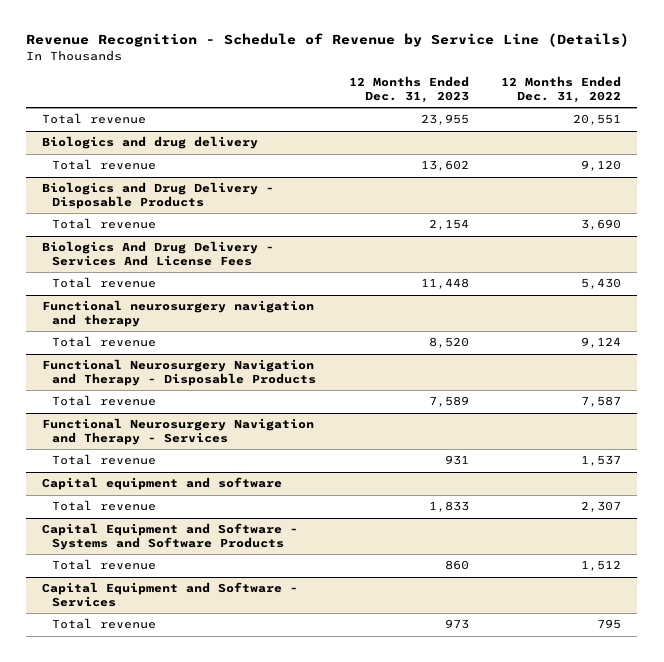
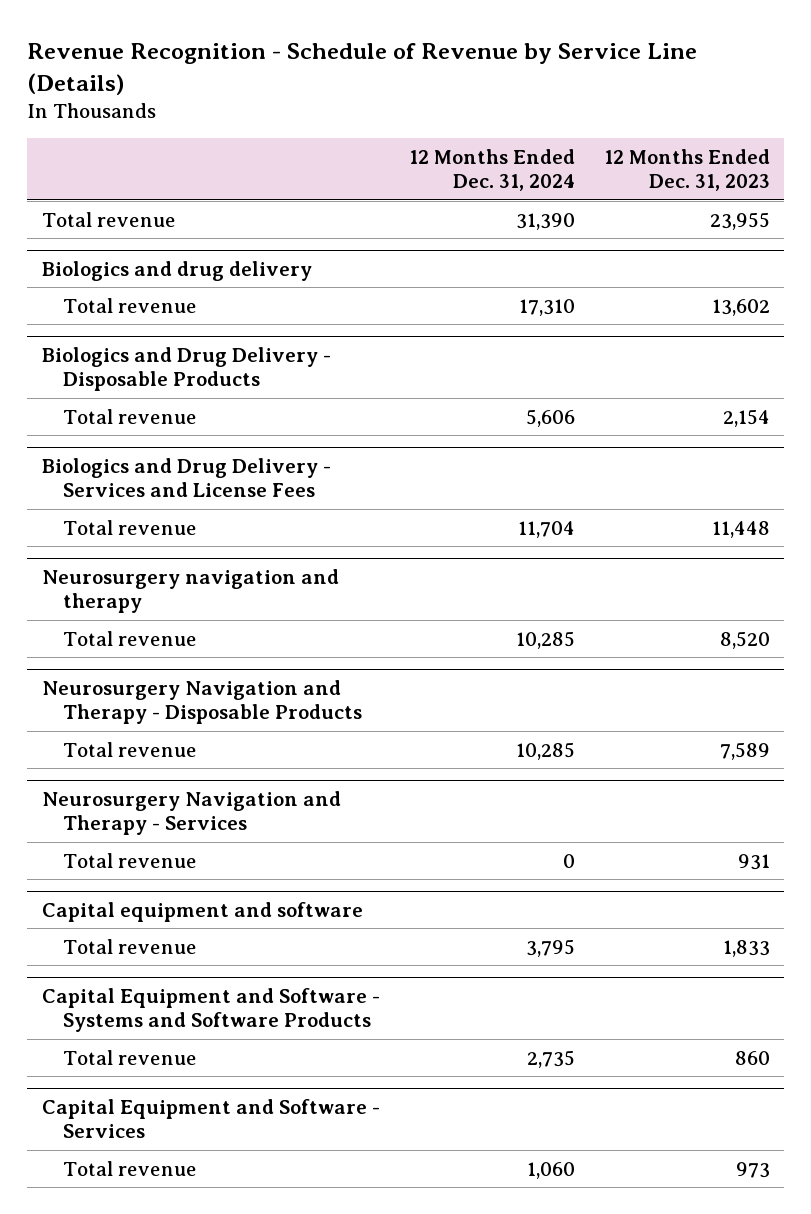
- | 12 Months Ended Dec. 31, 2023 | 12 Months Ended Dec. 31, 2022
+ | 12 Months Ended Dec. 31, 2024 | 12 Months Ended Dec. 31, 2023
- Biologics And Drug Delivery - Services And License Fees
+ Biologics and Drug Delivery - Services and License Fees
- Functional neurosurgery navigation and therapy
+ Neurosurgery navigation and therapy
- Functional Neurosurgery Navigation and Therapy - Disposable Products
+ Neurosurgery Navigation and Therapy - Disposable Products
- Functional Neurosurgery Navigation and Therapy - Services
+ Neurosurgery Navigation and Therapy - Services

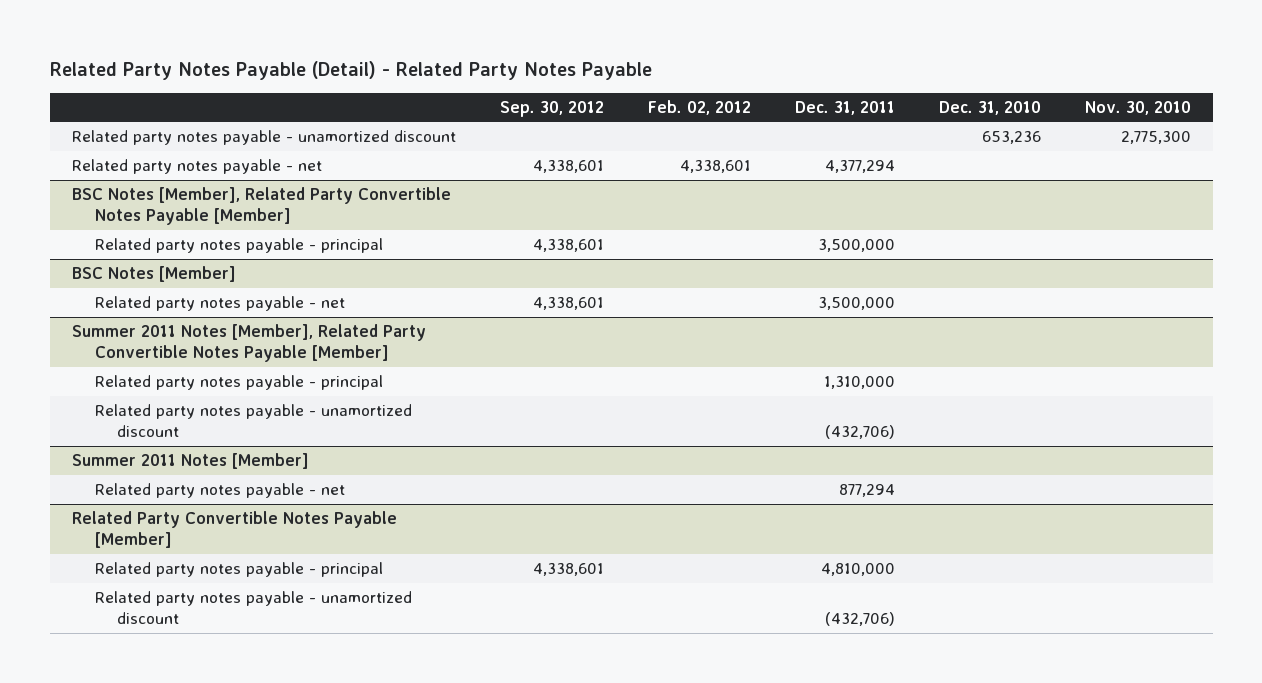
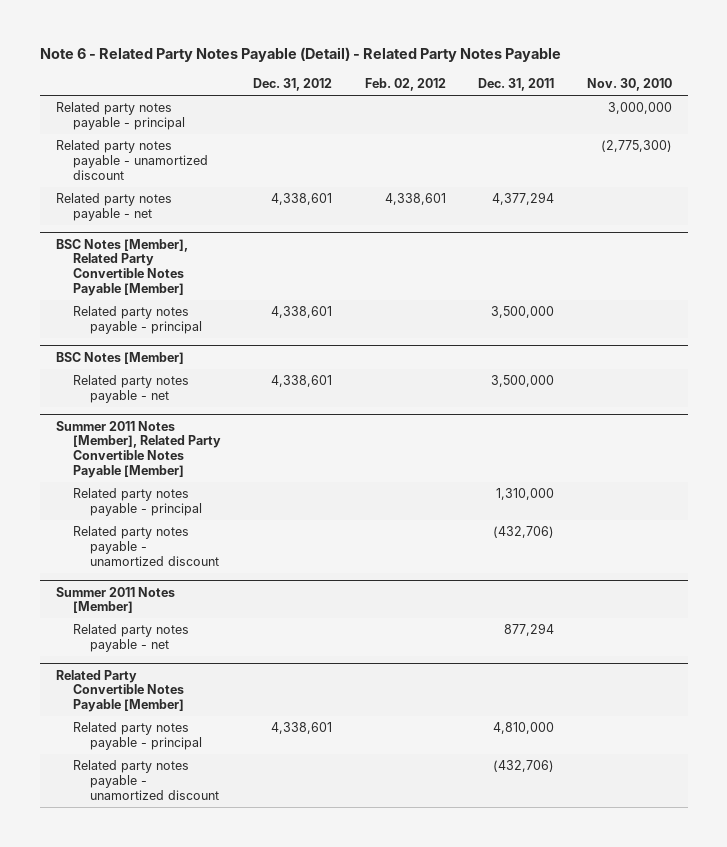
- Related Party Notes Payable (Detail) - Related Party Notes Payable
+ Note 6 - Related Party Notes Payable (Detail) - Related Party Notes Payable
- | Sep. 30, 2012 | Feb. 02, 2012 | Dec. 31, 2011 | Dec. 31, 2010 | Nov. 30, 2010
+ | Dec. 31, 2012 | Feb. 02, 2012 | Dec. 31, 2011 | Nov. 30, 2010
- Related party notes payable - unamortized discount | | | | 653,236 | 2,775,300
+ Related party notes payable - principal | | | | 3,000,000
+ Related party notes payable - unamortized discount | | | | (2,775,300)

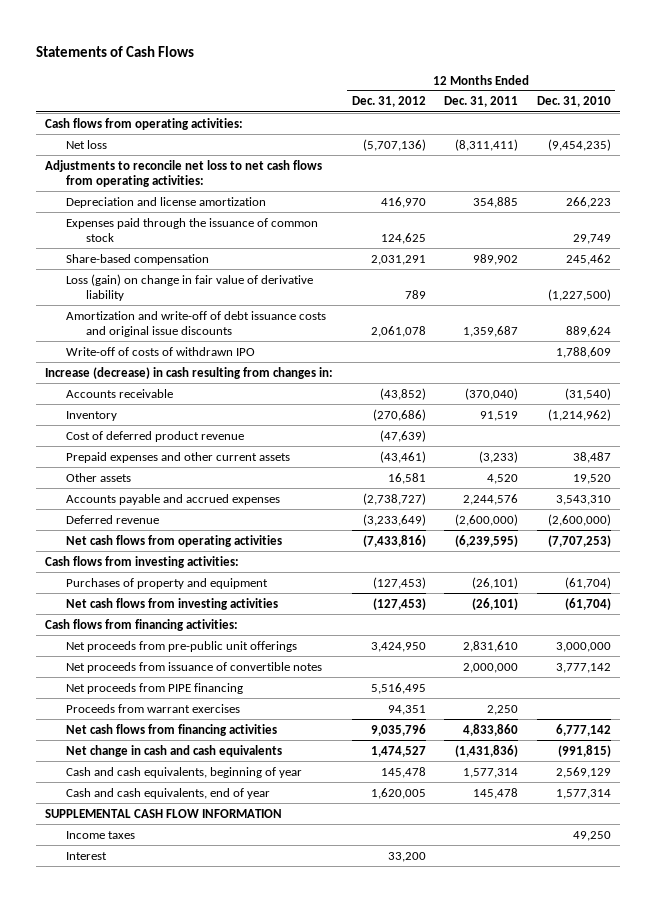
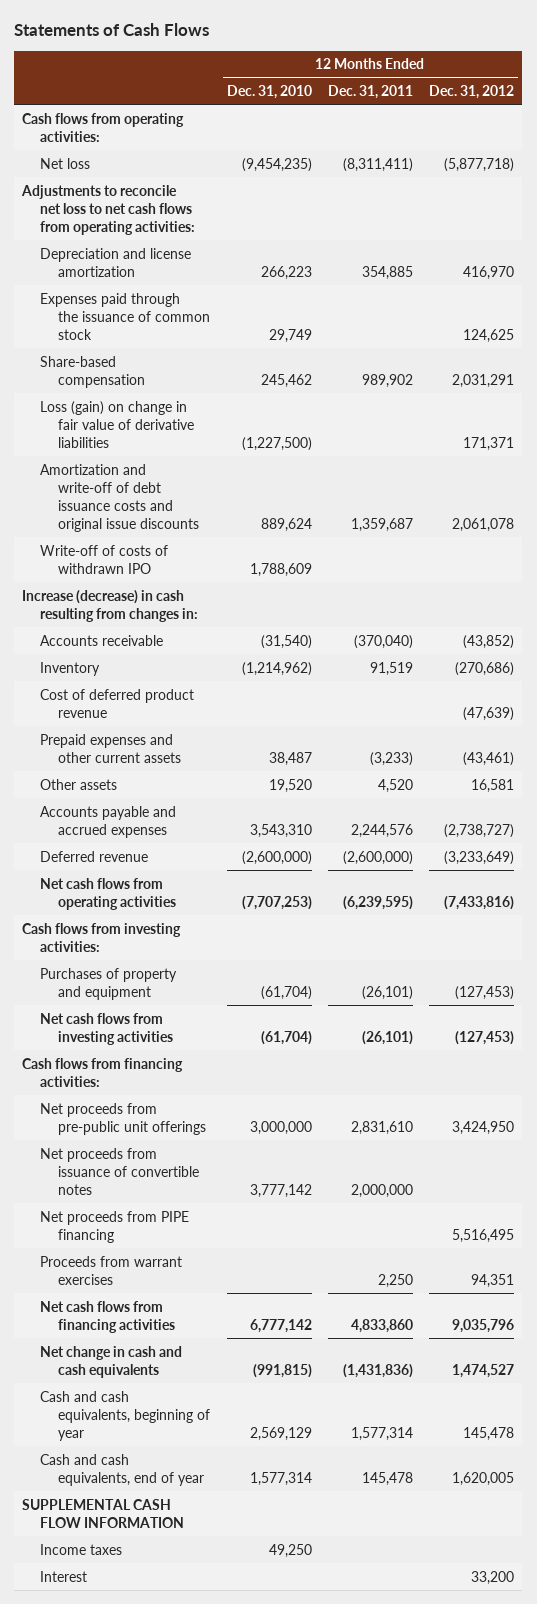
- | 12 Months Ended Dec. 31, 2012 | 12 Months Ended Dec. 31, 2011 | 12 Months Ended Dec. 31, 2010
+ | 12 Months Ended Dec. 31, 2010 | 12 Months Ended Dec. 31, 2011 | 12 Months Ended Dec. 31, 2012
- Net loss | (5,707,136) | (8,311,411) | (9,454,235)
+ Net loss | (9,454,235) | (8,311,411) | (5,877,718)
- Loss (gain) on change in fair value of derivative liability | 789 | | (1,227,500)
+ Loss (gain) on change in fair value of derivative liabilities | (1,227,500) | | 171,371

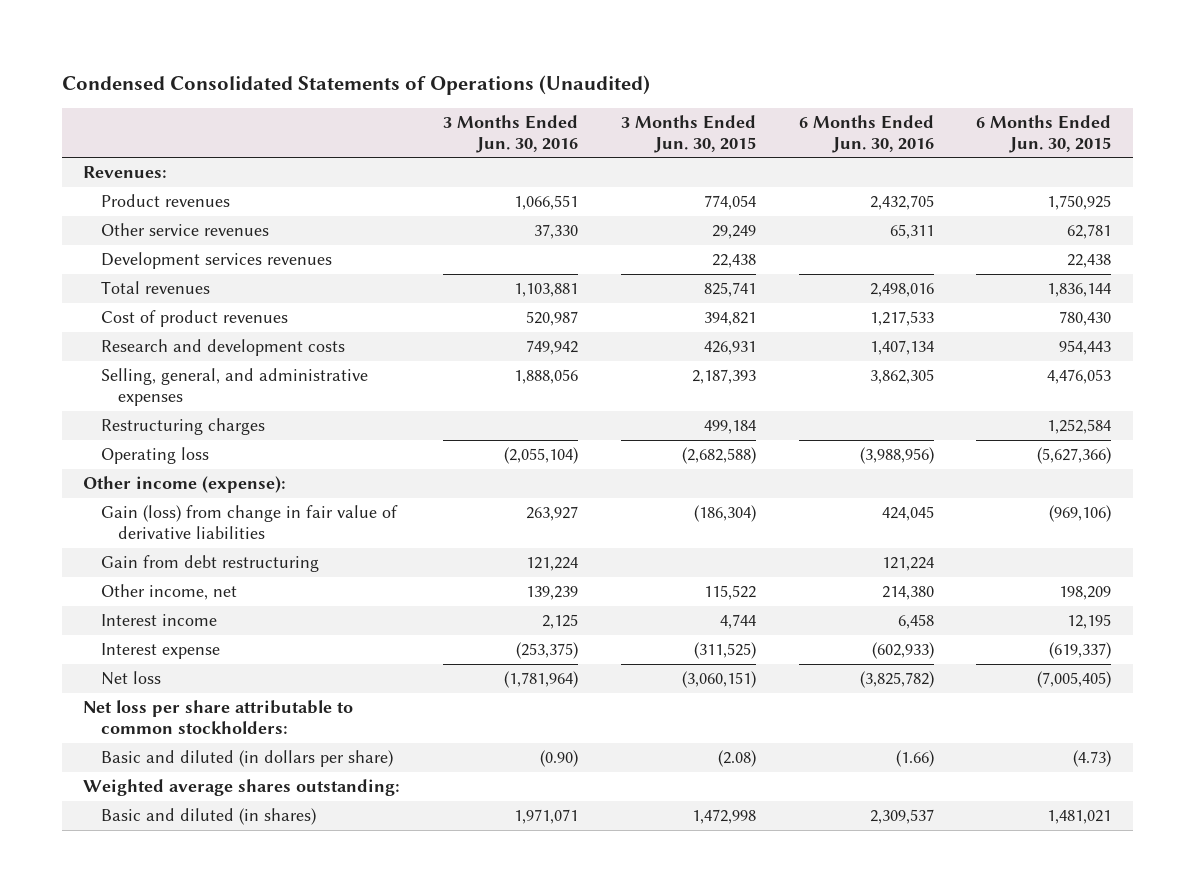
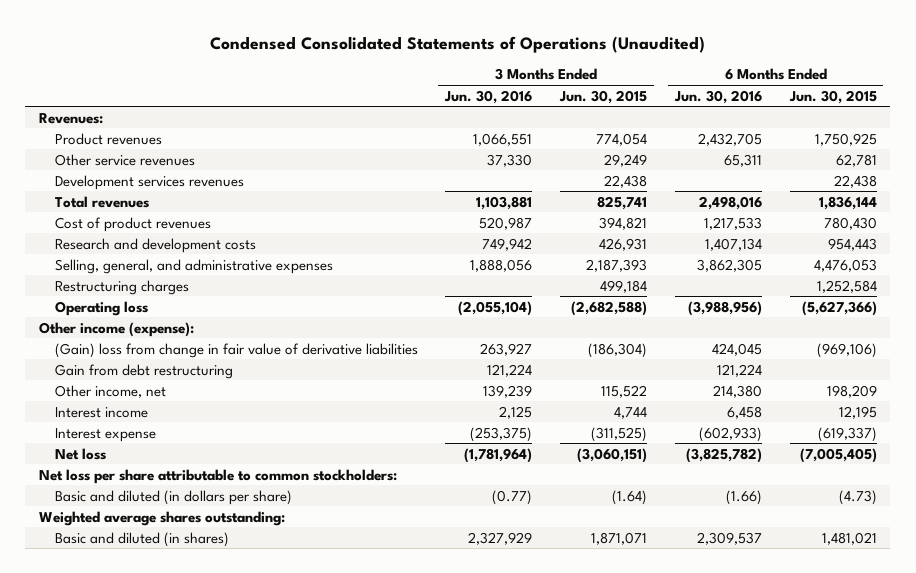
- Gain (loss) from change in fair value of derivative liabilities | 263,927 | (186,304) | 424,045 | (969,106)
+ (Gain) loss from change in fair value of derivative liabilities | 263,927 | (186,304) | 424,045 | (969,106)
- Basic and diluted (in dollars per share) | (0.90) | (2.08) | (1.66) | (4.73)
+ Basic and diluted (in dollars per share) | (0.77) | (1.64) | (1.66) | (4.73)
- Basic and diluted (in shares) | 1,971,071 | 1,472,998 | 2,309,537 | 1,481,021
+ Basic and diluted (in shares) | 2,327,929 | 1,871,071 | 2,309,537 | 1,481,021

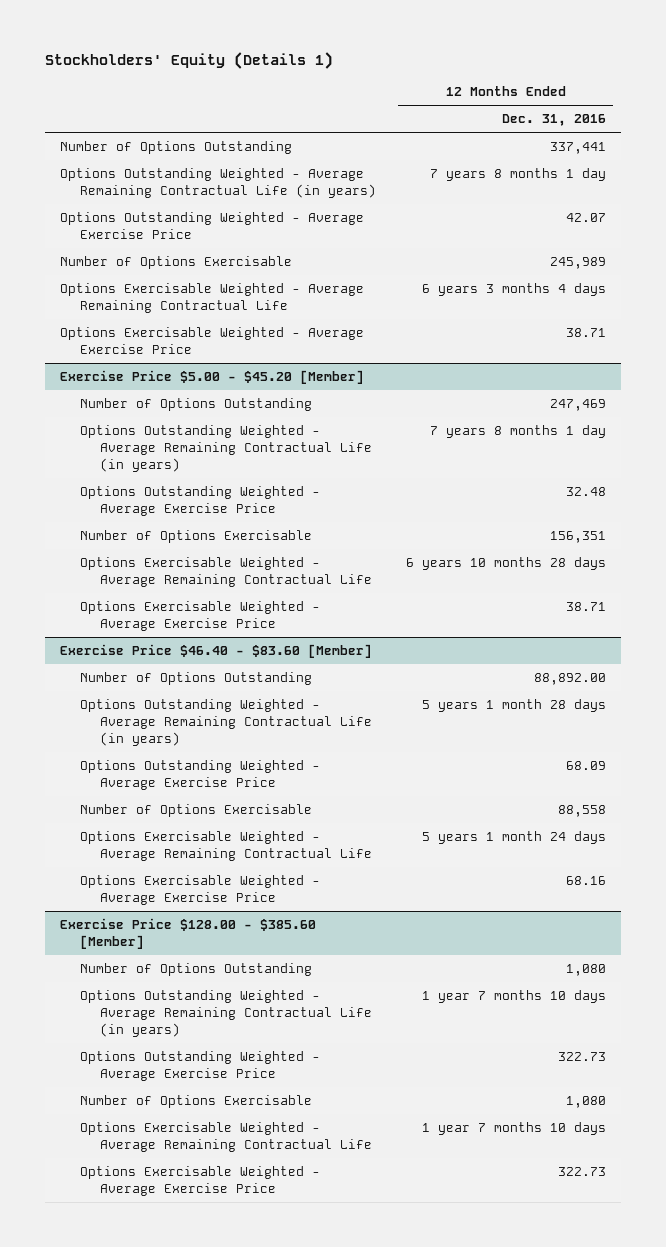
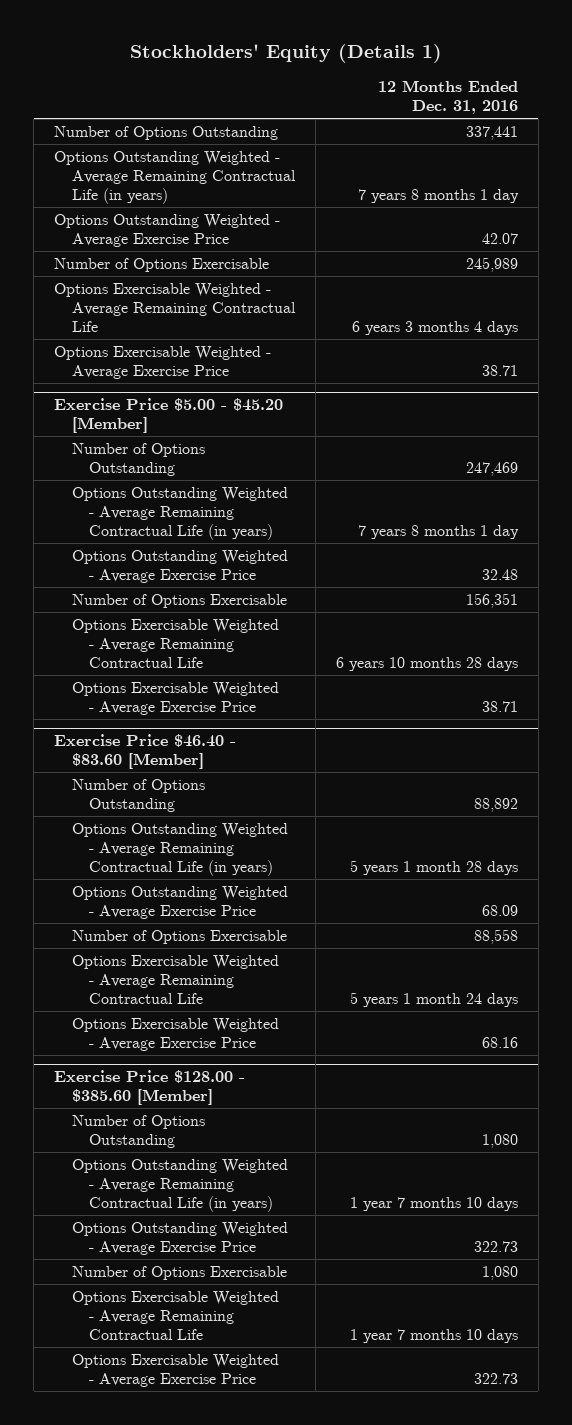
@ Exercise Price $46.40 - $83.60 [Member]
- Number of Options Outstanding | 88,892.00
+ Number of Options Outstanding | 88,892

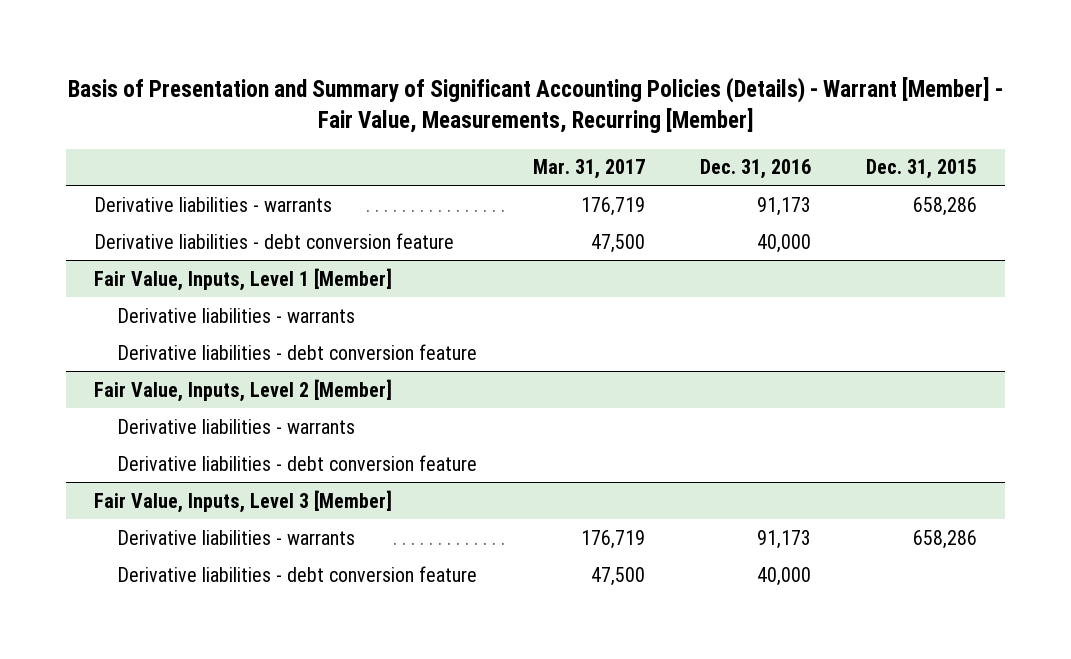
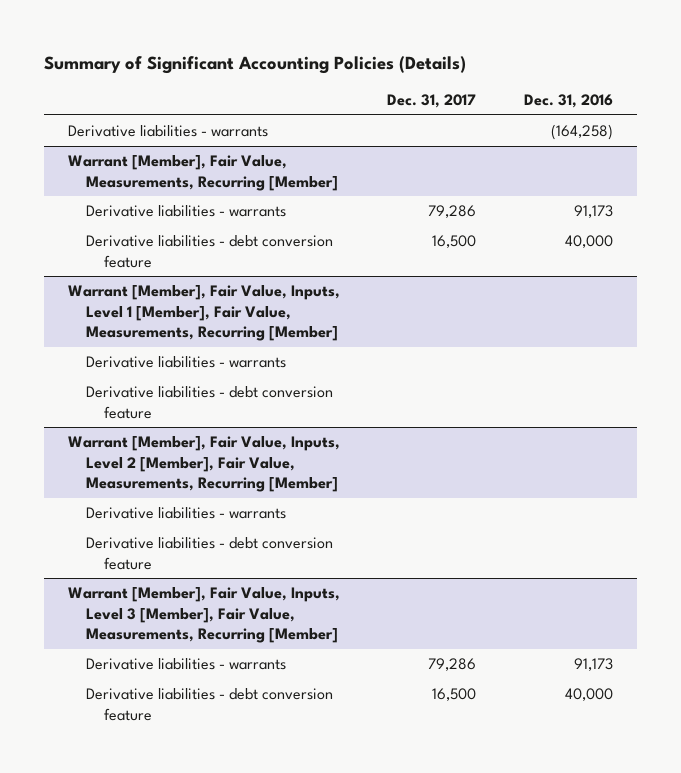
- Basis of Presentation and Summary of Significant Accounting Policies (Details) - Warrant [Member] - Fair Value, Measurements, Recurring [Member]
+ Summary of Significant Accounting Policies (Details)
- | Mar. 31, 2017 | Dec. 31, 2016 | Dec. 31, 2015
+ | Dec. 31, 2017 | Dec. 31, 2016
+ Derivative liabilities - warrants | | (164,258)
+ Warrant [Member], Fair Value, Measurements, Recurring [Member]
- Fair Value, Inputs, Level 1 [Member]
+ Warrant [Member], Fair Value, Inputs, Level 1 [Member], Fair Value, Measurements, Recurring [Member]
- Fair Value, Inputs, Level 2 [Member]
+ Warrant [Member], Fair Value, Inputs, Level 2 [Member], Fair Value, Measurements, Recurring [Member]
- Fair Value, Inputs, Level 3 [Member]
+ Warrant [Member], Fair Value, Inputs, Level 3 [Member], Fair Value, Measurements, Recurring [Member]

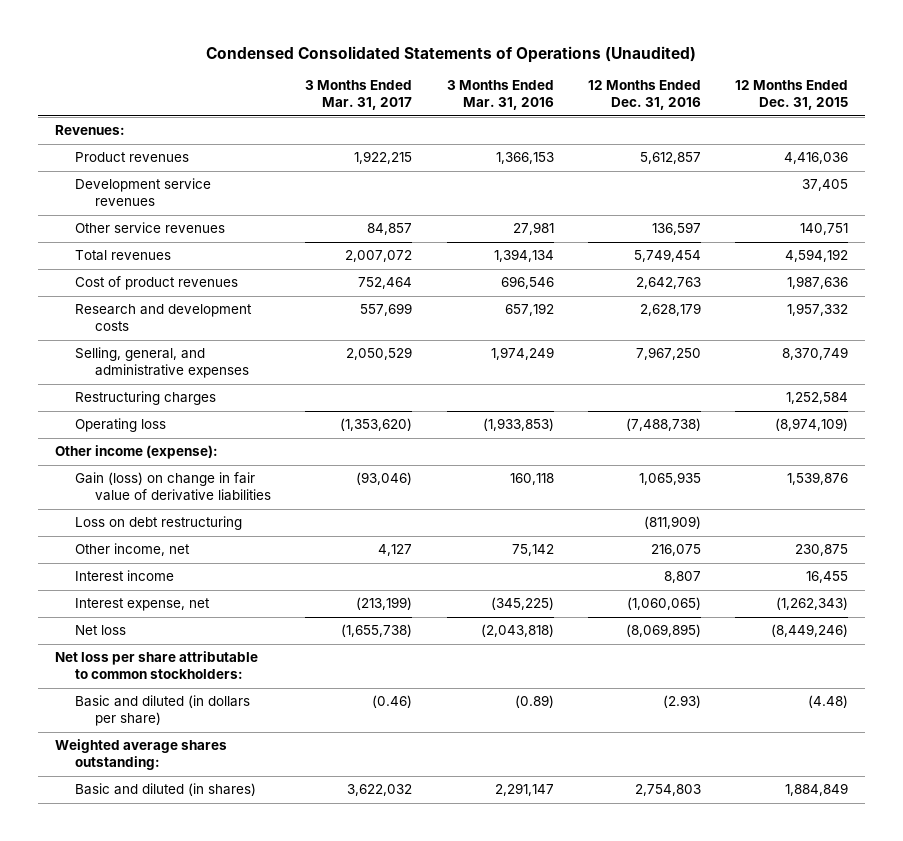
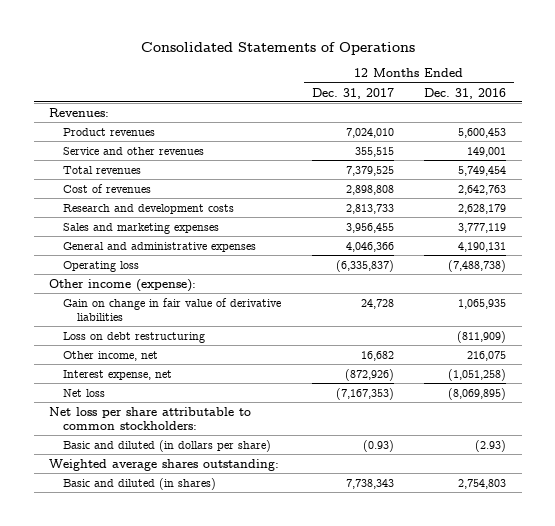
- Condensed Consolidated Statements of Operations (Unaudited)
+ Consolidated Statements of Operations
- | 3 Months Ended Mar. 31, 2017 | 3 Months Ended Mar. 31, 2016 | 12 Months Ended Dec. 31, 2016 | 12 Months Ended Dec. 31, 2015
+ | 12 Months Ended Dec. 31, 2017 | 12 Months Ended Dec. 31, 2016
- Product revenues | 1,922,215 | 1,366,153 | 5,612,857 | 4,416,036
- Development service revenues | | | | 37,405
- Other service revenues | 84,857 | 27,981 | 136,597 | 140,751
+ Product revenues | 7,024,010 | 5,600,453
+ Service and other revenues | 355,515 | 149,001
- Cost of product revenues | 752,464 | 696,546 | 2,642,763 | 1,987,636
+ Cost of revenues | 2,898,808 | 2,642,763
- Selling, general, and administrative expenses | 2,050,529 | 1,974,249 | 7,967,250 | 8,370,749
- Restructuring charges | | | | 1,252,584
+ Sales and marketing expenses | 3,956,455 | 3,777,119
+ General and administrative expenses | 4,046,366 | 4,190,131
- Gain (loss) on change in fair value of derivative liabilities | (93,046) | 160,118 | 1,065,935 | 1,539,876
+ Gain on change in fair value of derivative liabilities | 24,728 | 1,065,935
- Interest income | | | 8,807 | 16,455
- Interest expense, net | (213,199) | (345,225) | (1,060,065) | (1,262,343)
+ Interest expense, net | (872,926) | (1,051,258)

